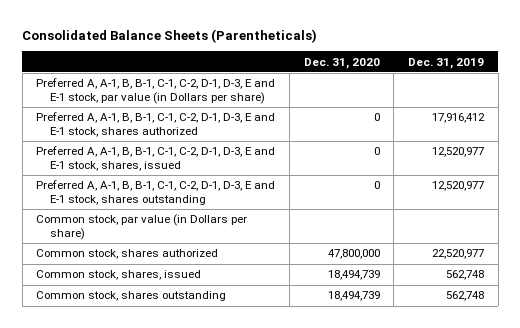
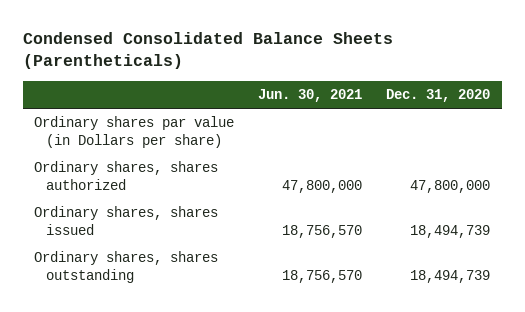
- Consolidated Balance Sheets (Parentheticals)
+ Condensed Consolidated Balance Sheets (Parentheticals)
- | Dec. 31, 2020 | Dec. 31, 2019
+ | Jun. 30, 2021 | Dec. 31, 2020
- Preferred A, A-1, B, B-1, C-1, C-2, D-1, D-3, E and E-1 stock, par value (in Dollars per share)
- Preferred A, A-1, B, B-1, C-1, C-2, D-1, D-3, E and E-1 stock, shares authorized | 0 | 17,916,412
- Preferred A, A-1, B, B-1, C-1, C-2, D-1, D-3, E and E-1 stock, shares, issued | 0 | 12,520,977
- Preferred A, A-1, B, B-1, C-1, C-2, D-1, D-3, E and E-1 stock, shares outstanding | 0 | 12,520,977
- Common stock, par value (in Dollars per share)
- Common stock, shares authorized | 47,800,000 | 22,520,977
- Common stock, shares, issued | 18,494,739 | 562,748
- Common stock, shares outstanding | 18,494,739 | 562,748
+ Ordinary shares par value (in Dollars per share)
+ Ordinary shares, shares authorized | 47,800,000 | 47,800,000
+ Ordinary shares, shares issued | 18,756,570 | 18,494,739
+ Ordinary shares, shares outstanding | 18,756,570 | 18,494,739

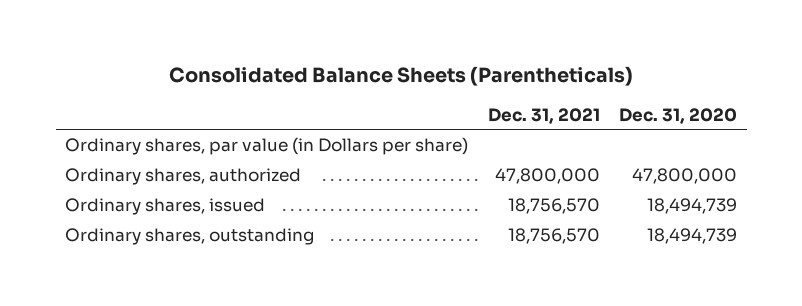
- Condensed Consolidated Balance Sheets (Parentheticals)
+ Consolidated Balance Sheets (Parentheticals)
- | Jun. 30, 2021 | Dec. 31, 2020
+ | Dec. 31, 2021 | Dec. 31, 2020
- Ordinary shares par value (in Dollars per share)
- Ordinary shares, shares authorized | 47,800,000 | 47,800,000
- Ordinary shares, shares issued | 18,756,570 | 18,494,739
- Ordinary shares, shares outstanding | 18,756,570 | 18,494,739
+ Ordinary shares, par value (in Dollars per share)
+ Ordinary shares, authorized | 47,800,000 | 47,800,000
+ Ordinary shares, issued | 18,756,570 | 18,494,739
+ Ordinary shares, outstanding | 18,756,570 | 18,494,739

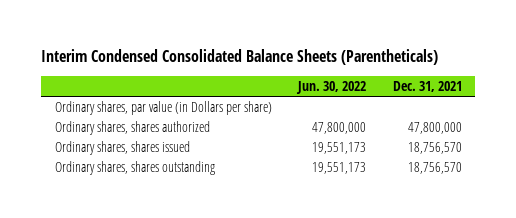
- Consolidated Balance Sheets (Parentheticals)
+ Interim Condensed Consolidated Balance Sheets (Parentheticals)
- | Dec. 31, 2021 | Dec. 31, 2020
+ | Jun. 30, 2022 | Dec. 31, 2021
- Ordinary shares, authorized | 47,800,000 | 47,800,000
- Ordinary shares, issued | 18,756,570 | 18,494,739
- Ordinary shares, outstanding | 18,756,570 | 18,494,739
+ Ordinary shares, shares authorized | 47,800,000 | 47,800,000
+ Ordinary shares, shares issued | 19,551,173 | 18,756,570
+ Ordinary shares, shares outstanding | 19,551,173 | 18,756,570

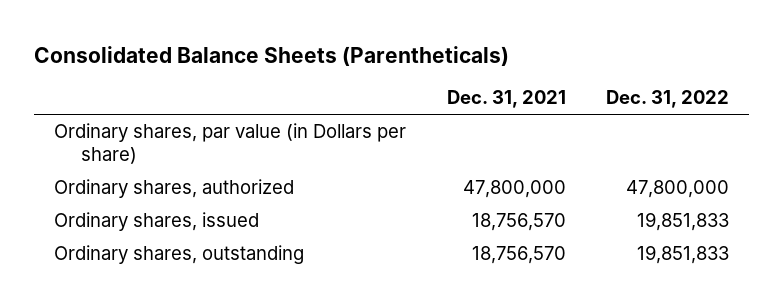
- Interim Condensed Consolidated Balance Sheets (Parentheticals)
+ Consolidated Balance Sheets (Parentheticals)
- | Jun. 30, 2022 | Dec. 31, 2021
+ | Dec. 31, 2021 | Dec. 31, 2022
- Ordinary shares, shares authorized | 47,800,000 | 47,800,000
- Ordinary shares, shares issued | 19,551,173 | 18,756,570
- Ordinary shares, shares outstanding | 19,551,173 | 18,756,570
+ Ordinary shares, authorized | 47,800,000 | 47,800,000
+ Ordinary shares, issued | 18,756,570 | 19,851,833
+ Ordinary shares, outstanding | 18,756,570 | 19,851,833

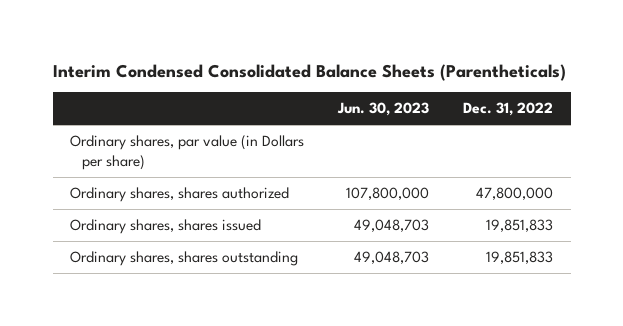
- Consolidated Balance Sheets (Parentheticals)
+ Interim Condensed Consolidated Balance Sheets (Parentheticals)
- | Dec. 31, 2021 | Dec. 31, 2022
+ | Jun. 30, 2023 | Dec. 31, 2022
- Ordinary shares, authorized | 47,800,000 | 47,800,000
- Ordinary shares, issued | 18,756,570 | 19,851,833
- Ordinary shares, outstanding | 18,756,570 | 19,851,833
+ Ordinary shares, shares authorized | 107,800,000 | 47,800,000
+ Ordinary shares, shares issued | 49,048,703 | 19,851,833
+ Ordinary shares, shares outstanding | 49,048,703 | 19,851,833

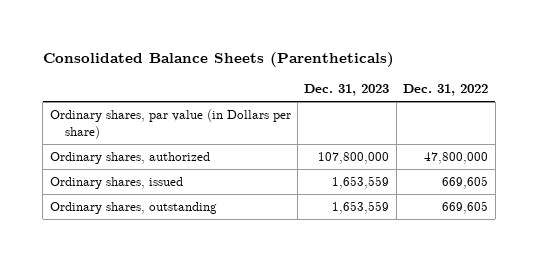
- Interim Condensed Consolidated Balance Sheets (Parentheticals)
+ Consolidated Balance Sheets (Parentheticals)
- | Jun. 30, 2023 | Dec. 31, 2022
+ | Dec. 31, 2023 | Dec. 31, 2022
- Ordinary shares, shares authorized | 107,800,000 | 47,800,000
- Ordinary shares, shares issued | 49,048,703 | 19,851,833
- Ordinary shares, shares outstanding | 49,048,703 | 19,851,833
+ Ordinary shares, authorized | 107,800,000 | 47,800,000
+ Ordinary shares, issued | 1,653,559 | 669,605
+ Ordinary shares, outstanding | 1,653,559 | 669,605

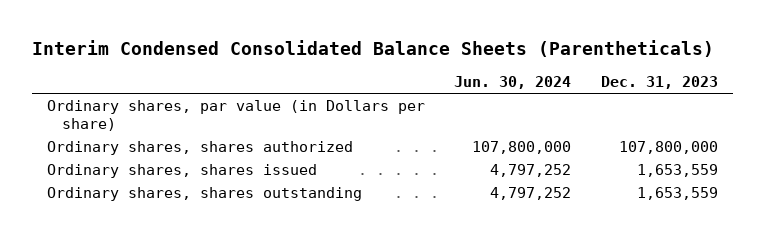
- Consolidated Balance Sheets (Parentheticals)
+ Interim Condensed Consolidated Balance Sheets (Parentheticals)
- | Dec. 31, 2023 | Dec. 31, 2022
+ | Jun. 30, 2024 | Dec. 31, 2023
- Ordinary shares, authorized | 107,800,000 | 47,800,000
- Ordinary shares, issued | 1,653,559 | 669,605
- Ordinary shares, outstanding | 1,653,559 | 669,605
+ Ordinary shares, shares authorized | 107,800,000 | 107,800,000
+ Ordinary shares, shares issued | 4,797,252 | 1,653,559
+ Ordinary shares, shares outstanding | 4,797,252 | 1,653,559

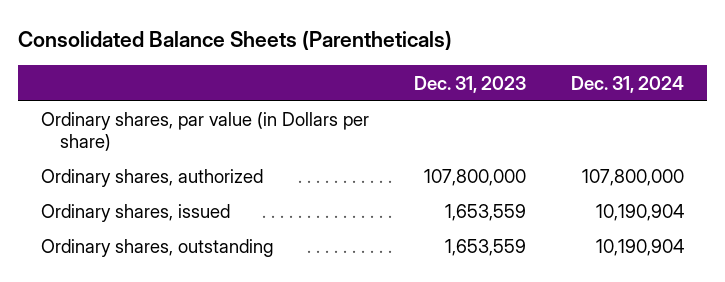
- Interim Condensed Consolidated Balance Sheets (Parentheticals)
+ Consolidated Balance Sheets (Parentheticals)
- | Jun. 30, 2024 | Dec. 31, 2023
+ | Dec. 31, 2023 | Dec. 31, 2024
- Ordinary shares, shares authorized | 107,800,000 | 107,800,000
- Ordinary shares, shares issued | 4,797,252 | 1,653,559
- Ordinary shares, shares outstanding | 4,797,252 | 1,653,559
+ Ordinary shares, authorized | 107,800,000 | 107,800,000
+ Ordinary shares, issued | 1,653,559 | 10,190,904
+ Ordinary shares, outstanding | 1,653,559 | 10,190,904

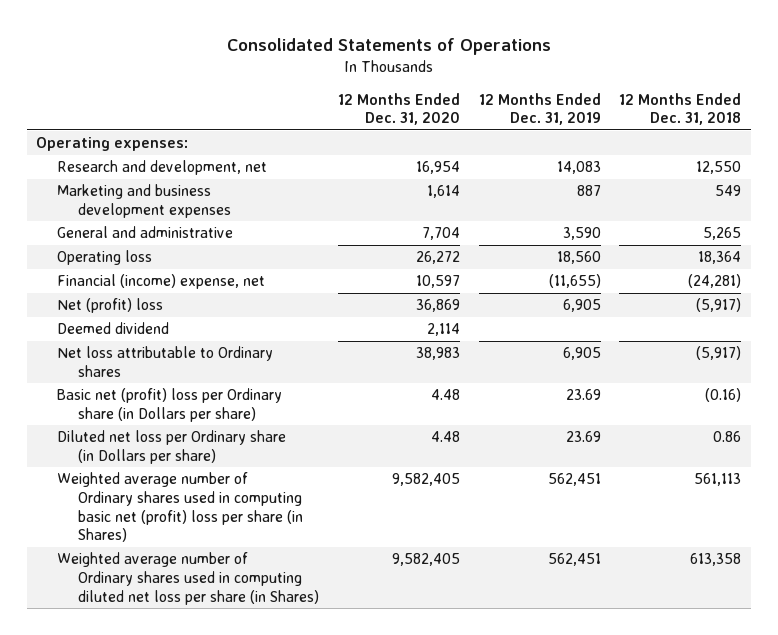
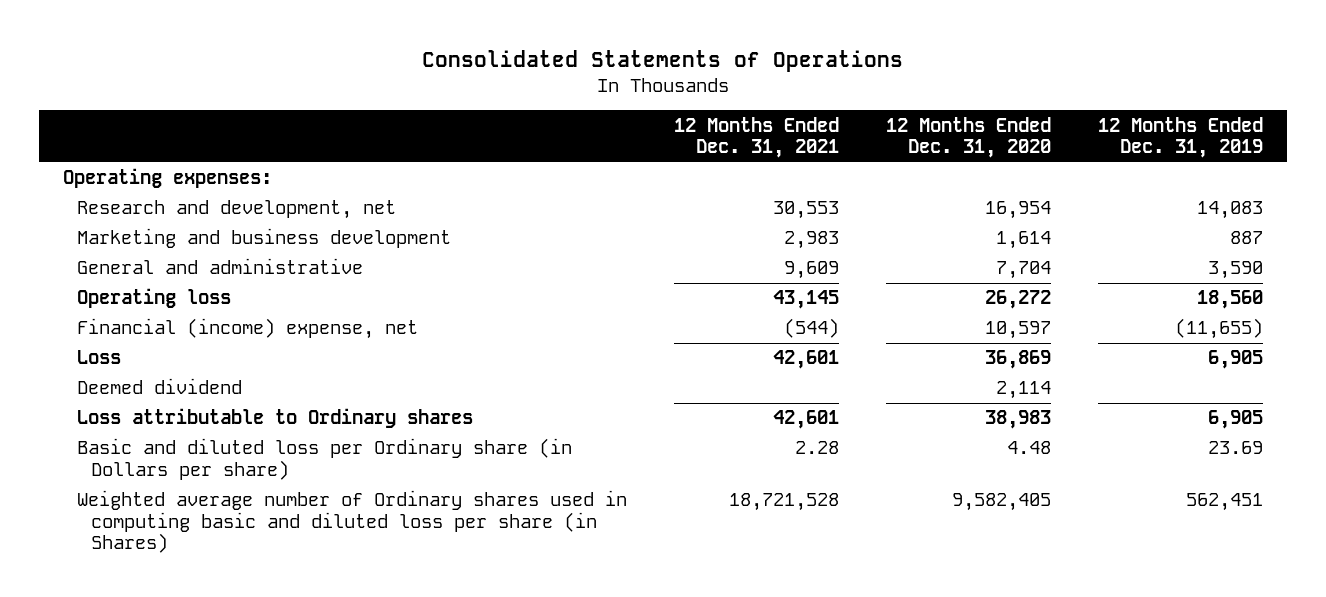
- | 12 Months Ended Dec. 31, 2020 | 12 Months Ended Dec. 31, 2019 | 12 Months Ended Dec. 31, 2018
+ | 12 Months Ended Dec. 31, 2021 | 12 Months Ended Dec. 31, 2020 | 12 Months Ended Dec. 31, 2019
- Marketing and business development expenses | 1,614 | 887 | 549
+ Marketing and business development | 2,983 | 1,614 | 887
- Net (profit) loss | 36,869 | 6,905 | (5,917)
+ Loss | 42,601 | 36,869 | 6,905
- Net loss attributable to Ordinary shares | 38,983 | 6,905 | (5,917)
- Basic net (profit) loss per Ordinary share (in Dollars per share) | 4.48 | 23.69 | (0.16)
- Diluted net loss per Ordinary share (in Dollars per share) | 4.48 | 23.69 | 0.86
- Weighted average number of Ordinary shares used in computing basic net (profit) loss per share (in Shares) | 9,582,405 | 562,451 | 561,113
- Weighted average number of Ordinary shares used in computing diluted net loss per share (in Shares) | 9,582,405 | 562,451 | 613,358
+ Loss attributable to Ordinary shares | 42,601 | 38,983 | 6,905
+ Basic and diluted loss per Ordinary share (in Dollars per share) | 2.28 | 4.48 | 23.69
+ Weighted average number of Ordinary shares used in computing basic and diluted loss per share (in Shares) | 18,721,528 | 9,582,405 | 562,451

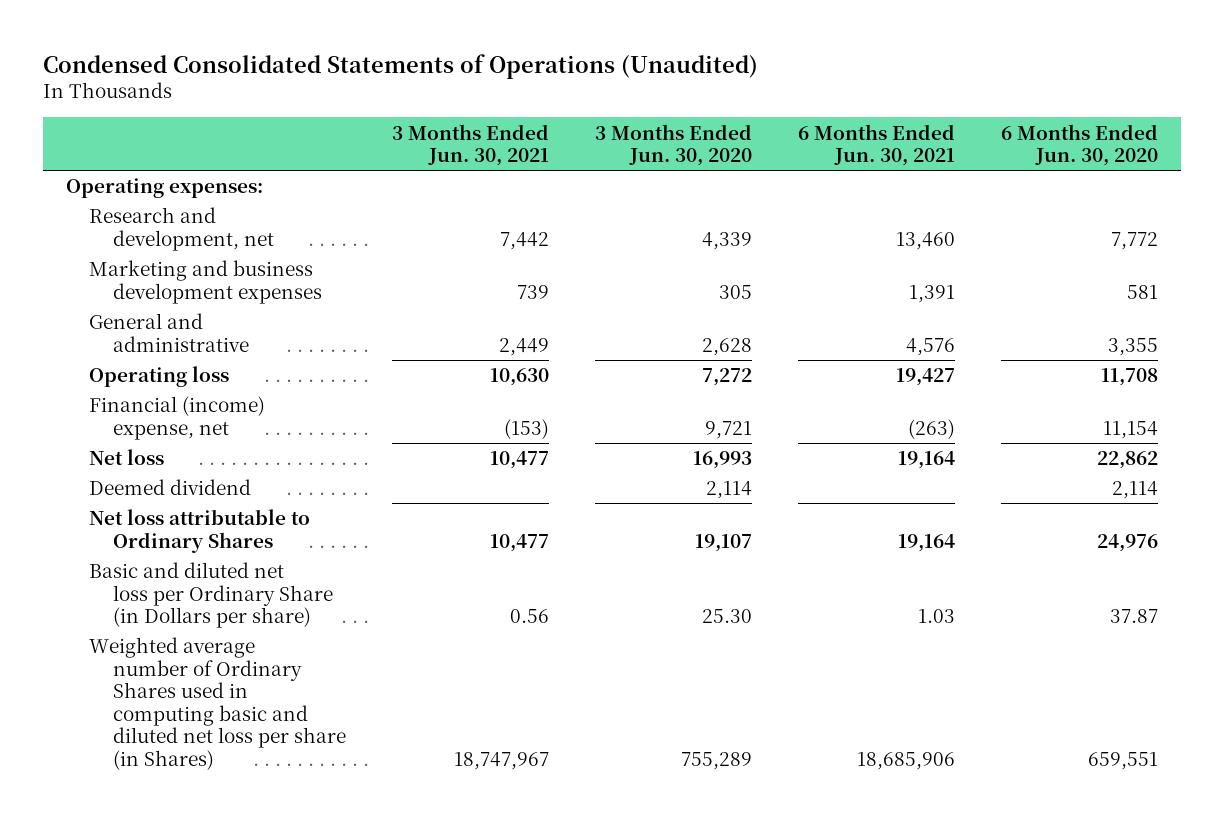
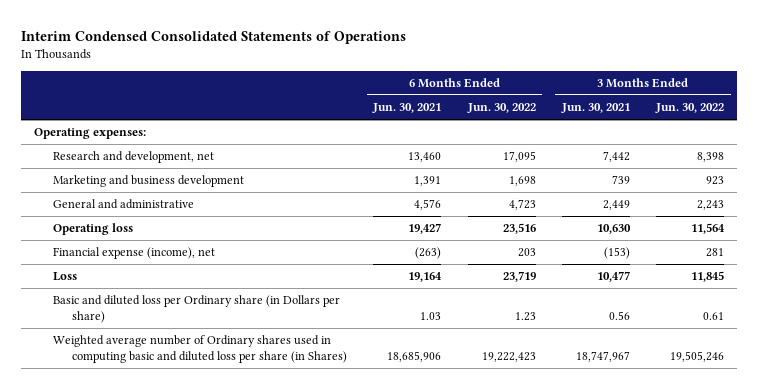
- Condensed Consolidated Statements of Operations (Unaudited)
+ Interim Condensed Consolidated Statements of Operations
- | 3 Months Ended Jun. 30, 2021 | 3 Months Ended Jun. 30, 2020 | 6 Months Ended Jun. 30, 2021 | 6 Months Ended Jun. 30, 2020
+ | 6 Months Ended Jun. 30, 2021 | 6 Months Ended Jun. 30, 2022 | 3 Months Ended Jun. 30, 2021 | 3 Months Ended Jun. 30, 2022
- Marketing and business development expenses | 739 | 305 | 1,391 | 581
+ Marketing and business development | 1,391 | 1,698 | 739 | 923
- Financial (income) expense, net | (153) | 9,721 | (263) | 11,154
- Net loss | 10,477 | 16,993 | 19,164 | 22,862
- Deemed dividend | | 2,114 | | 2,114
- Net loss attributable to Ordinary Shares | 10,477 | 19,107 | 19,164 | 24,976
- Basic and diluted net loss per Ordinary Share (in Dollars per share) | 0.56 | 25.30 | 1.03 | 37.87
- Weighted average number of Ordinary Shares used in computing basic and diluted net loss per share (in Shares) | 18,747,967 | 755,289 | 18,685,906 | 659,551
+ Financial expense (income), net | (263) | 203 | (153) | 281
+ Loss | 19,164 | 23,719 | 10,477 | 11,845
+ Basic and diluted loss per Ordinary share (in Dollars per share) | 1.03 | 1.23 | 0.56 | 0.61
+ Weighted average number of Ordinary shares used in computing basic and diluted loss per share (in Shares) | 18,685,906 | 19,222,423 | 18,747,967 | 19,505,246

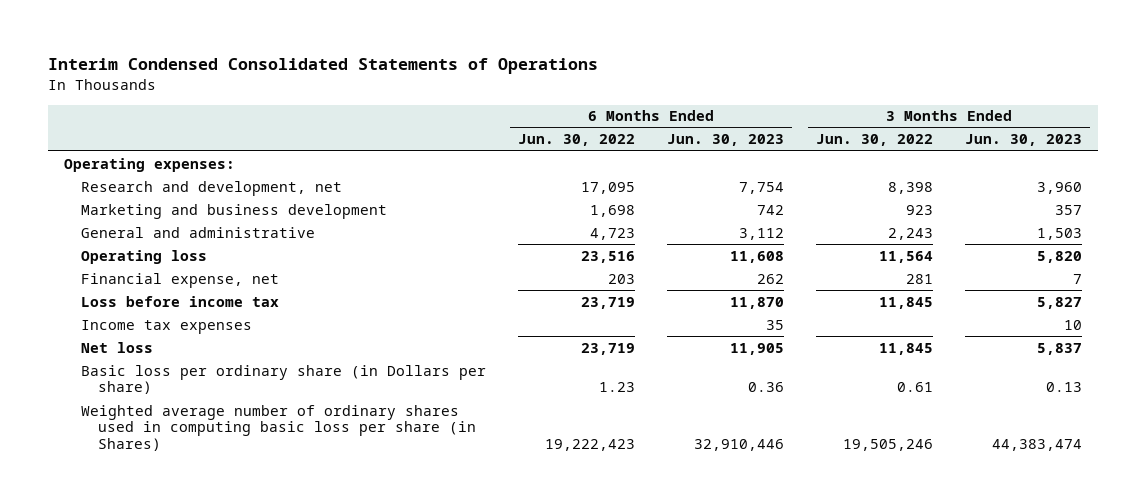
- | 6 Months Ended Jun. 30, 2021 | 6 Months Ended Jun. 30, 2022 | 3 Months Ended Jun. 30, 2021 | 3 Months Ended Jun. 30, 2022
+ | 6 Months Ended Jun. 30, 2022 | 6 Months Ended Jun. 30, 2023 | 3 Months Ended Jun. 30, 2022 | 3 Months Ended Jun. 30, 2023
- Financial expense (income), net | (263) | 203 | (153) | 281
- Loss | 19,164 | 23,719 | 10,477 | 11,845
- Basic and diluted loss per Ordinary share (in Dollars per share) | 1.03 | 1.23 | 0.56 | 0.61
- Weighted average number of Ordinary shares used in computing basic and diluted loss per share (in Shares) | 18,685,906 | 19,222,423 | 18,747,967 | 19,505,246
+ Financial expense, net | 203 | 262 | 281 | 7
+ Loss before income tax | 23,719 | 11,870 | 11,845 | 5,827
+ Income tax expenses | | 35 | | 10
+ Net loss | 23,719 | 11,905 | 11,845 | 5,837
+ Basic loss per ordinary share (in Dollars per share) | 1.23 | 0.36 | 0.61 | 0.13
+ Weighted average number of ordinary shares used in computing basic loss per share (in Shares) | 19,222,423 | 32,910,446 | 19,505,246 | 44,383,474

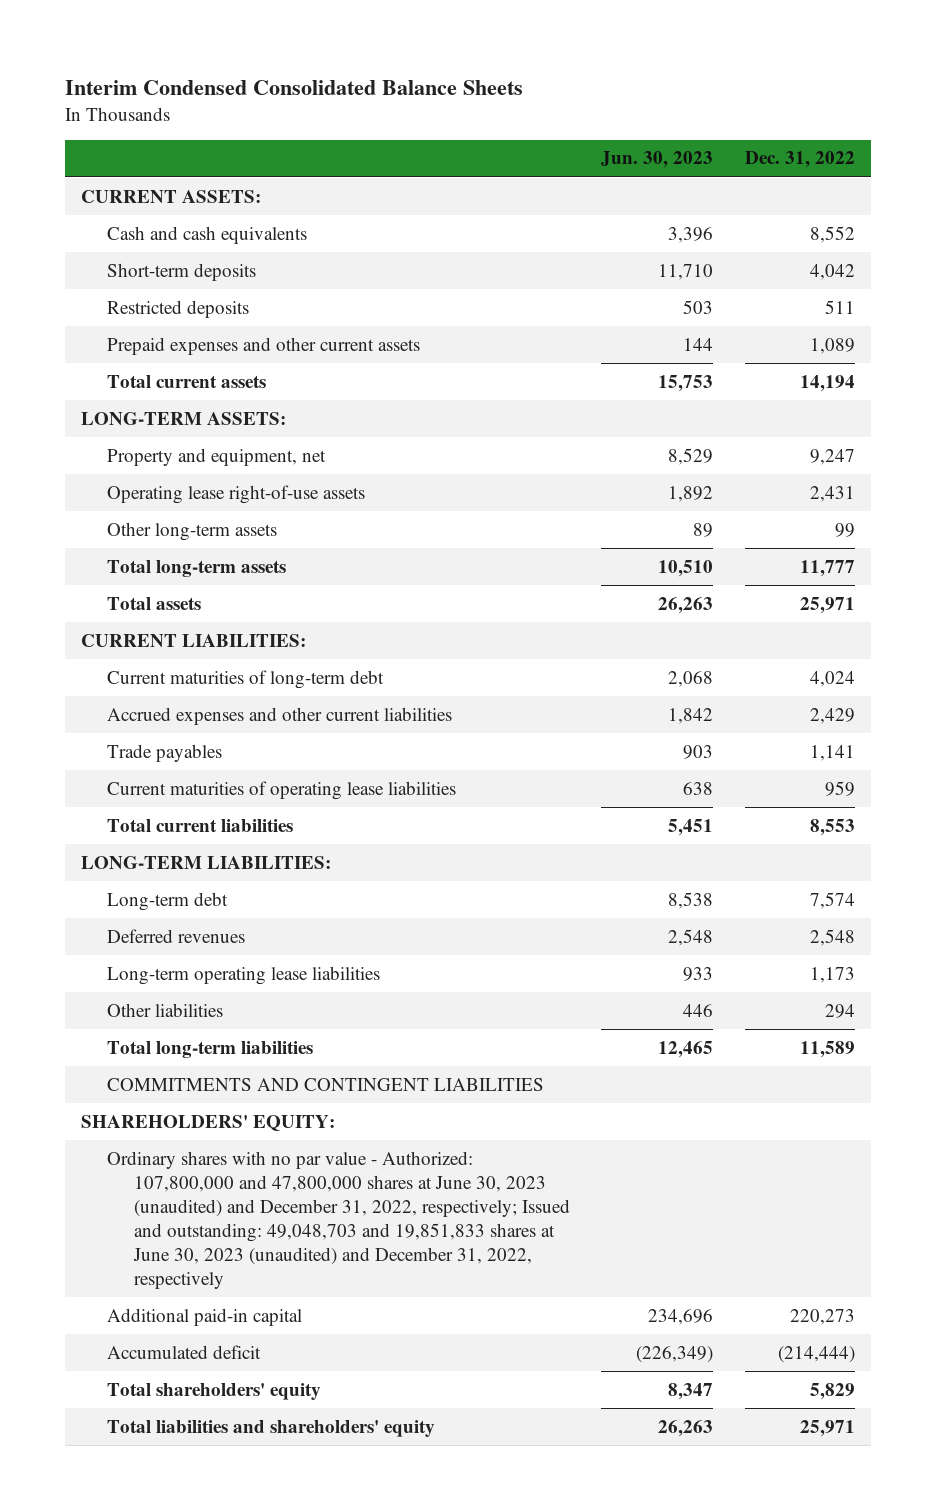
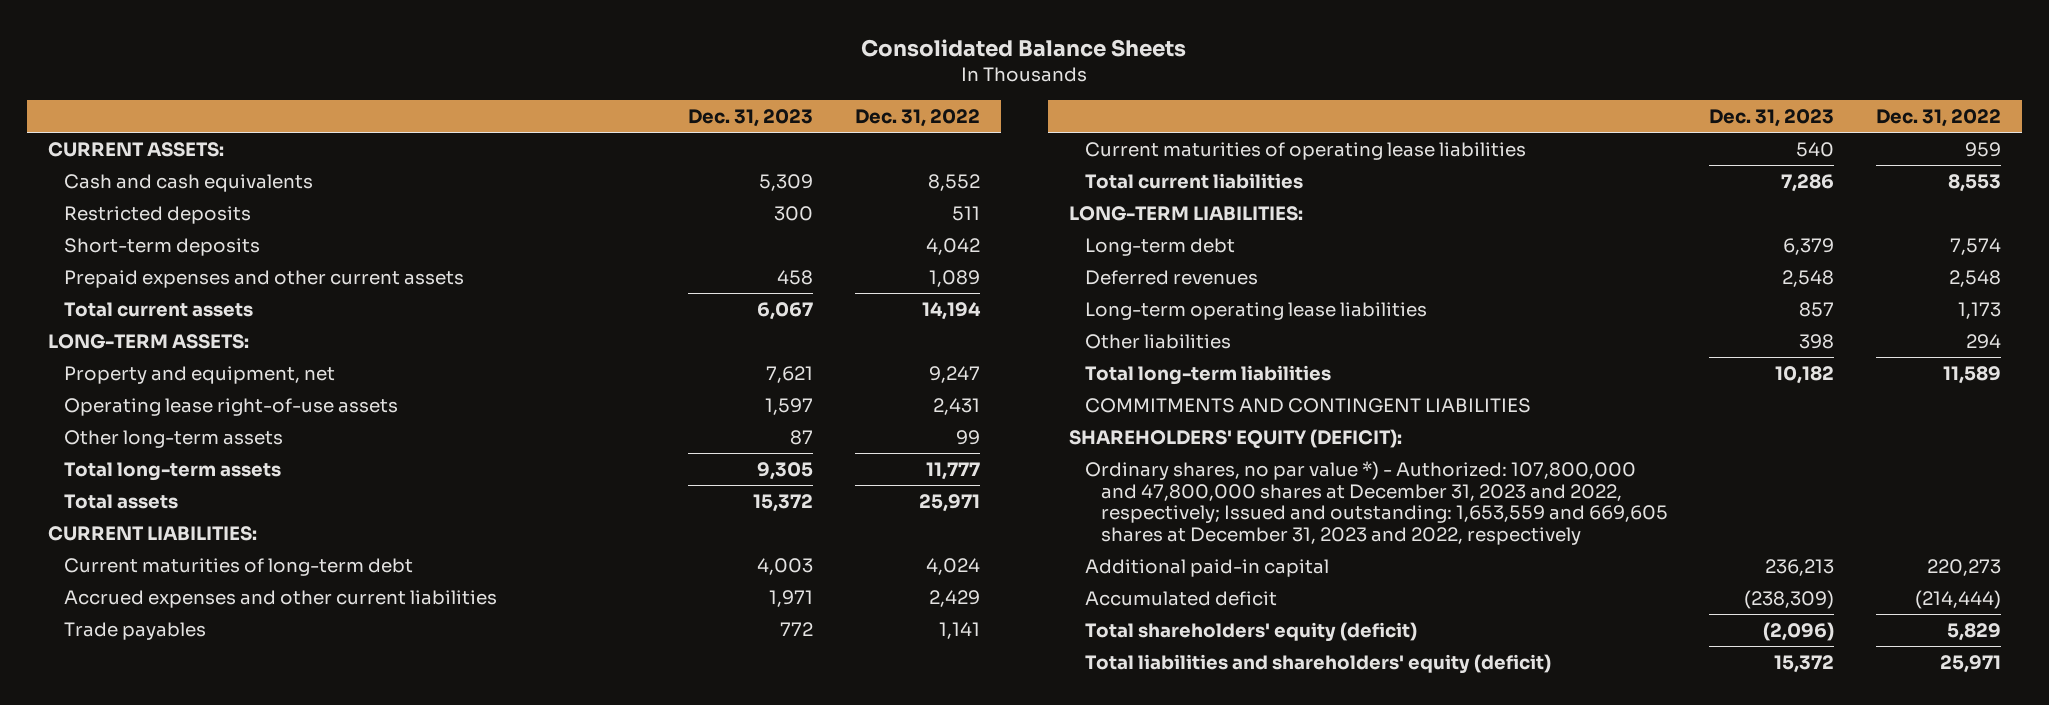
- Interim Condensed Consolidated Balance Sheets
+ Consolidated Balance Sheets
- | Jun. 30, 2023 | Dec. 31, 2022
+ | Dec. 31, 2023 | Dec. 31, 2022
moved down: Short-term deposits | | 4,042
- SHAREHOLDERS' EQUITY:
- Ordinary shares with no par value - Authorized: 107,800,000 and 47,800,000 shares at June 30, 2023 (unaudited) and December 31, 2022, respectively; Issued and outstanding: 49,048,703 and 19,851,833 shares at June 30, 2023 (unaudited) and December 31, 2022, respectively
+ SHAREHOLDERS' EQUITY (DEFICIT):
+ Ordinary shares, no par value *) - Authorized: 107,800,000 and 47,800,000 shares at December 31, 2023 and 2022, respectively; Issued and outstanding: 1,653,559 and 669,605 shares at December 31, 2023 and 2022, respectively
- Total shareholders' equity | 8,347 | 5,829
- Total liabilities and shareholders' equity | 26,263 | 25,971
+ Total shareholders' equity (deficit) | (2,096) | 5,829
+ Total liabilities and shareholders' equity (deficit) | 15,372 | 25,971

